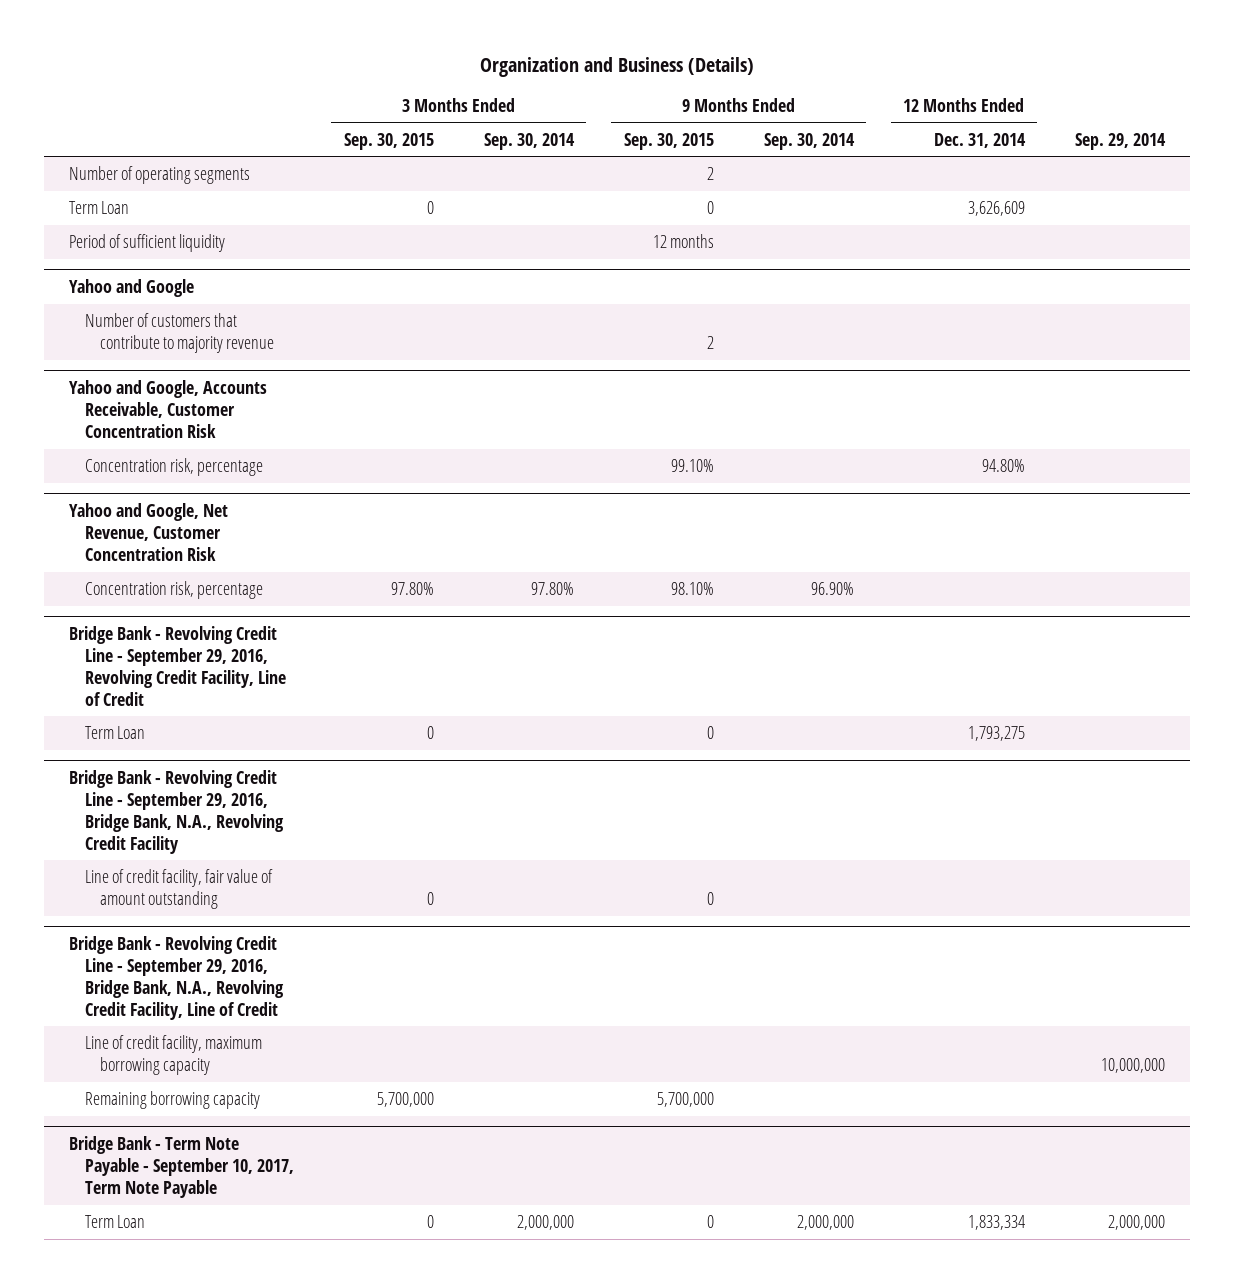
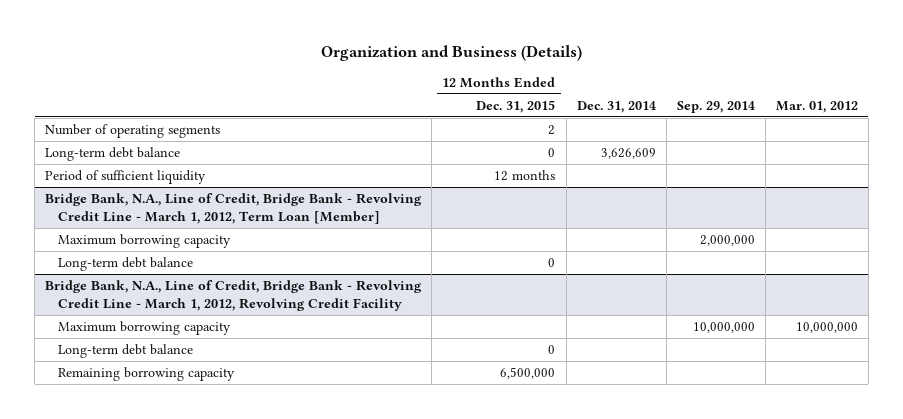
- | 3 Months Ended Sep. 30, 2015 | 3 Months Ended Sep. 30, 2014 | 9 Months Ended Sep. 30, 2015 | 9 Months Ended Sep. 30, 2014 | 12 Months Ended Dec. 31, 2014 | Sep. 29, 2014
+ | 12 Months Ended Dec. 31, 2015 | Dec. 31, 2014 | Sep. 29, 2014 | Mar. 01, 2012
- Term Loan | 0 | | 0 | | 3,626,609 |
+ Long-term debt balance | 0 | 3,626,609 | |
- Yahoo and Google
- Number of customers that contribute to majority revenue | | | 2 | | |
- Yahoo and Google, Accounts Receivable, Customer Concentration Risk
- Concentration risk, percentage | | | 99.10% | | 94.80% |
- Yahoo and Google, Net Revenue, Customer Concentration Risk
- Concentration risk, percentage | 97.80% | 97.80% | 98.10% | 96.90% | |
- Bridge Bank - Revolving Credit Line - September 29, 2016, Revolving Credit Facility, Line of Credit
- Term Loan | 0 | | 0 | | 1,793,275 |
- Bridge Bank - Revolving Credit Line - September 29, 2016, Bridge Bank, N.A., Revolving Credit Facility
- Line of credit facility, fair value of amount outstanding | 0 | | 0 | | |
- Bridge Bank - Revolving Credit Line - September 29, 2016, Bridge Bank, N.A., Revolving Credit Facility, Line of Credit
- Line of credit facility, maximum borrowing capacity | | | | | | 10,000,000
+ Bridge Bank, N.A., Line of Credit, Bridge Bank - Revolving Credit Line - March 1, 2012, Term Loan [Member]
+ Maximum borrowing capacity | | | 2,000,000 |
+ Long-term debt balance | 0 | | |
+ Bridge Bank, N.A., Line of Credit, Bridge Bank - Revolving Credit Line - March 1, 2012, Revolving Credit Facility
+ Maximum borrowing capacity | | | 10,000,000 | 10,000,000
+ Long-term debt balance | 0 | | |
- Bridge Bank - Term Note Payable - September 10, 2017, Term Note Payable
- Term Loan | 0 | 2,000,000 | 0 | 2,000,000 | 1,833,334 | 2,000,000

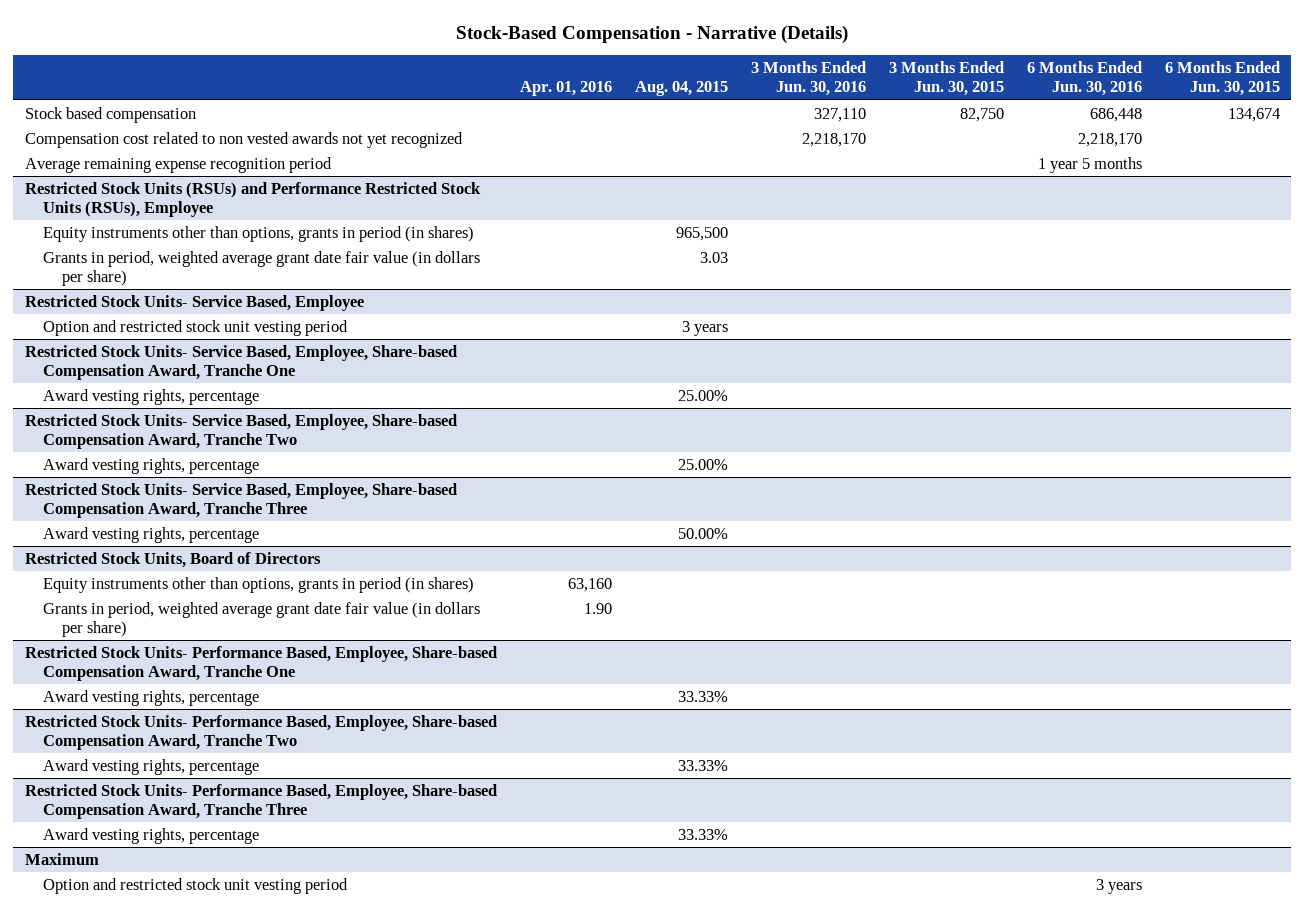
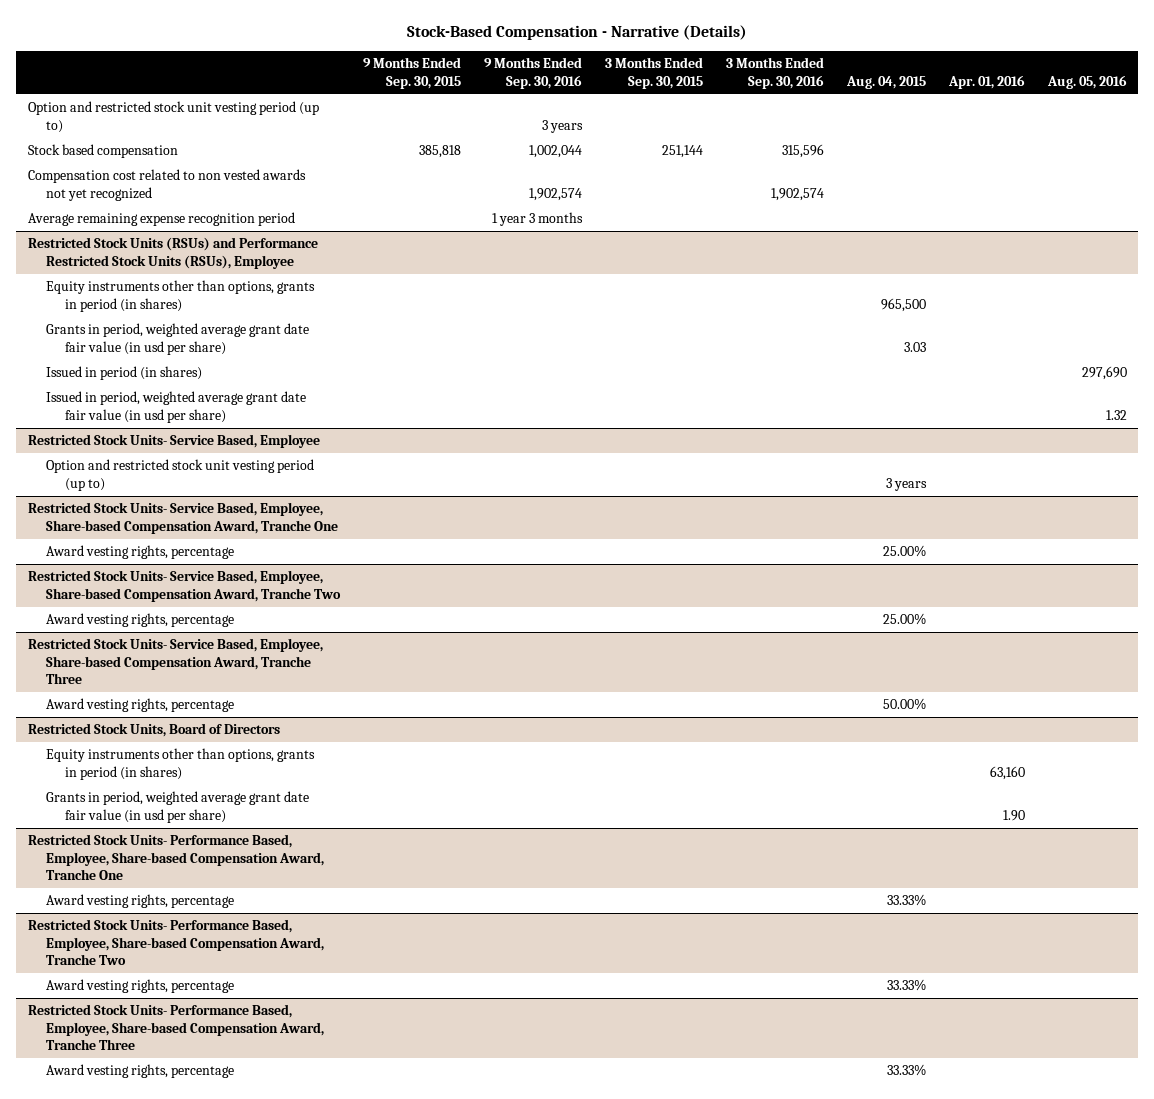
- | Apr. 01, 2016 | Aug. 04, 2015 | 3 Months Ended Jun. 30, 2016 | 3 Months Ended Jun. 30, 2015 | 6 Months Ended Jun. 30, 2016 | 6 Months Ended Jun. 30, 2015
+ | 9 Months Ended Sep. 30, 2015 | 9 Months Ended Sep. 30, 2016 | 3 Months Ended Sep. 30, 2015 | 3 Months Ended Sep. 30, 2016 | Aug. 04, 2015 | Apr. 01, 2016 | Aug. 05, 2016
+ Option and restricted stock unit vesting period (up to) | | 3 years | | | | |
@ Restricted Stock Units (RSUs) and Performance Restricted Stock Units (RSUs), Employee
- Grants in period, weighted average grant date fair value (in dollars per share) | | 3.03 | | | |
+ Grants in period, weighted average grant date fair value (in usd per share) | | | | | 3.03 | |
+ Issued in period (in shares) | | | | | | | 297,690
+ Issued in period, weighted average grant date fair value (in usd per share) | | | | | | | 1.32
@ Restricted Stock Units- Service Based, Employee
- Option and restricted stock unit vesting period | | 3 years | | | |
+ Option and restricted stock unit vesting period (up to) | | | | | 3 years | |
@ Restricted Stock Units, Board of Directors
- Grants in period, weighted average grant date fair value (in dollars per share) | 1.90 | | | | |
+ Grants in period, weighted average grant date fair value (in usd per share) | | | | | | 1.90 |
- Maximum
- Option and restricted stock unit vesting period | | | | | 3 years |

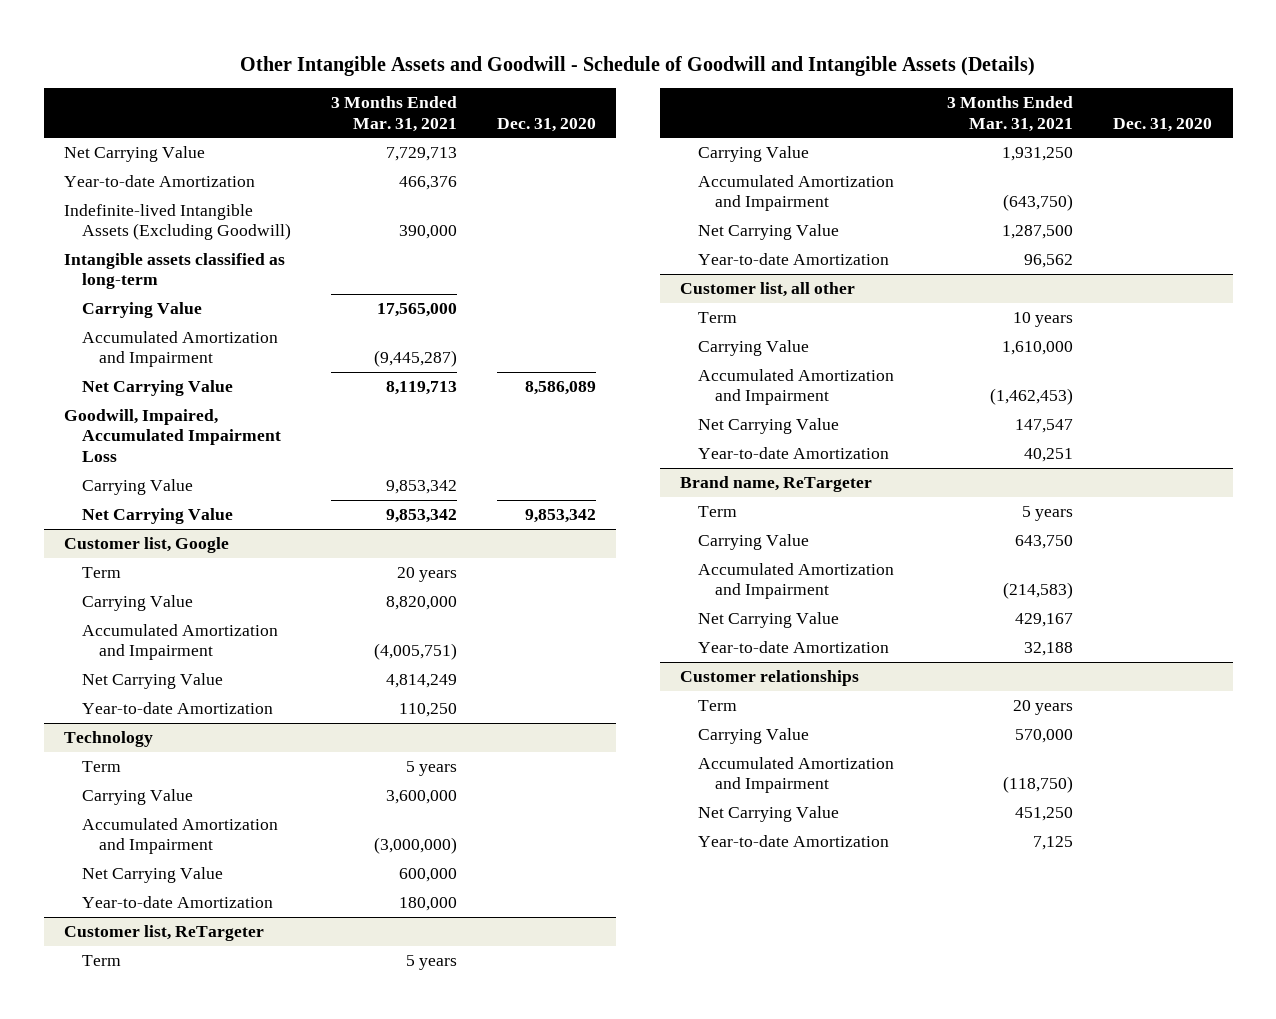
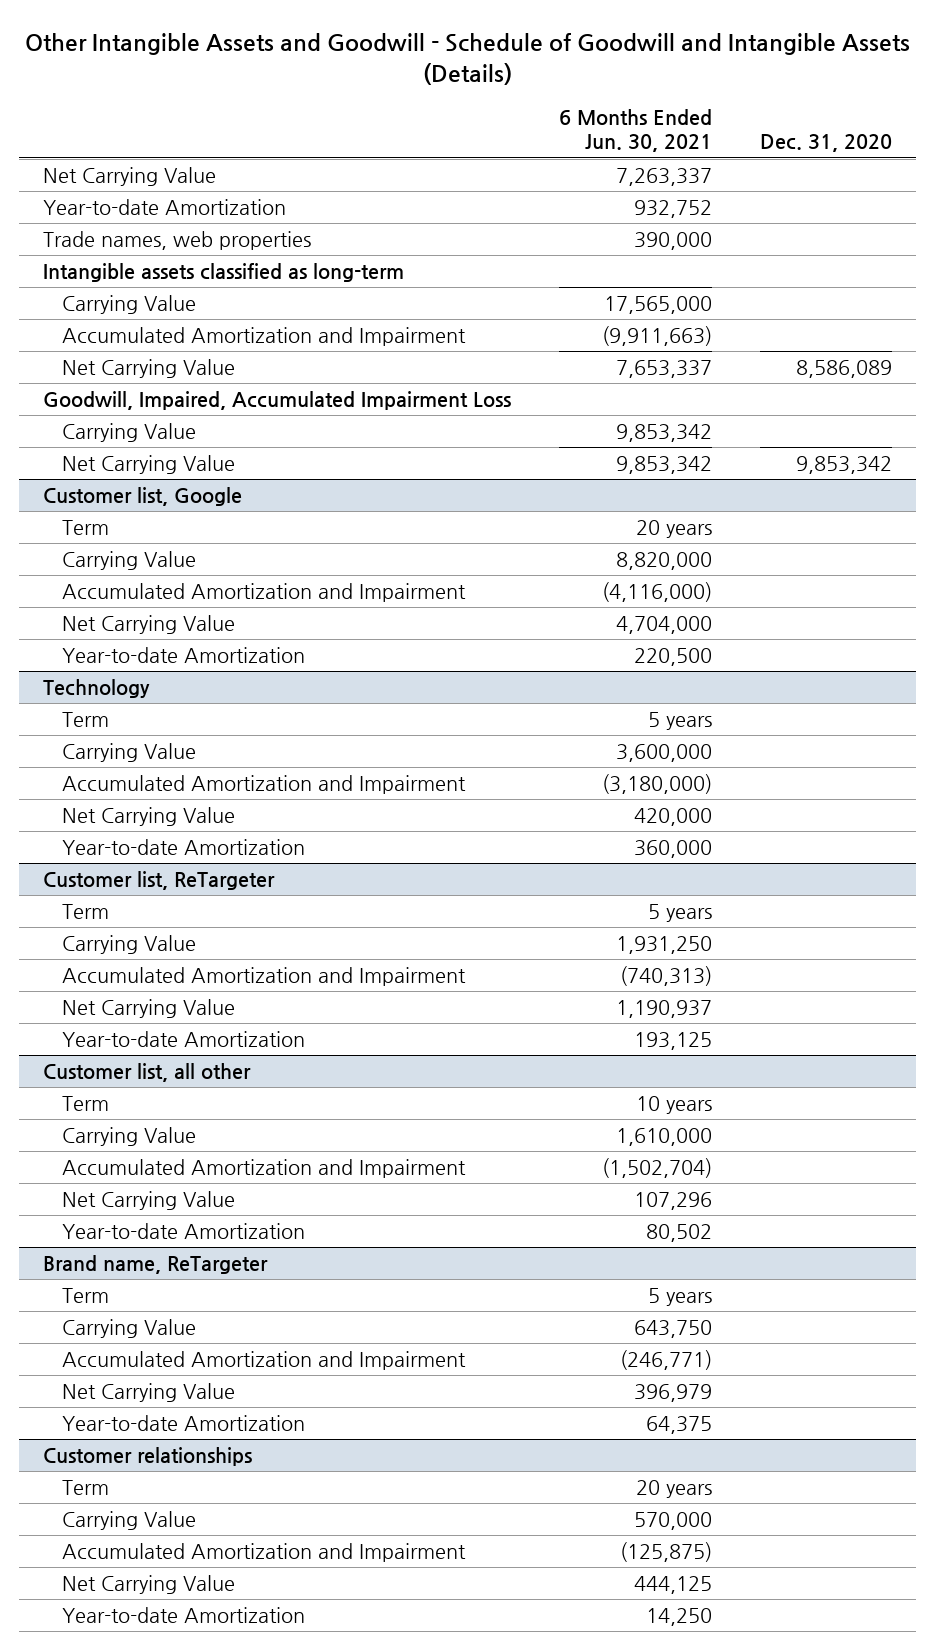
- | 3 Months Ended Mar. 31, 2021 | Dec. 31, 2020
+ | 6 Months Ended Jun. 30, 2021 | Dec. 31, 2020
- Indefinite-lived Intangible Assets (Excluding Goodwill) | 390,000 |
+ Trade names, web properties | 390,000 |

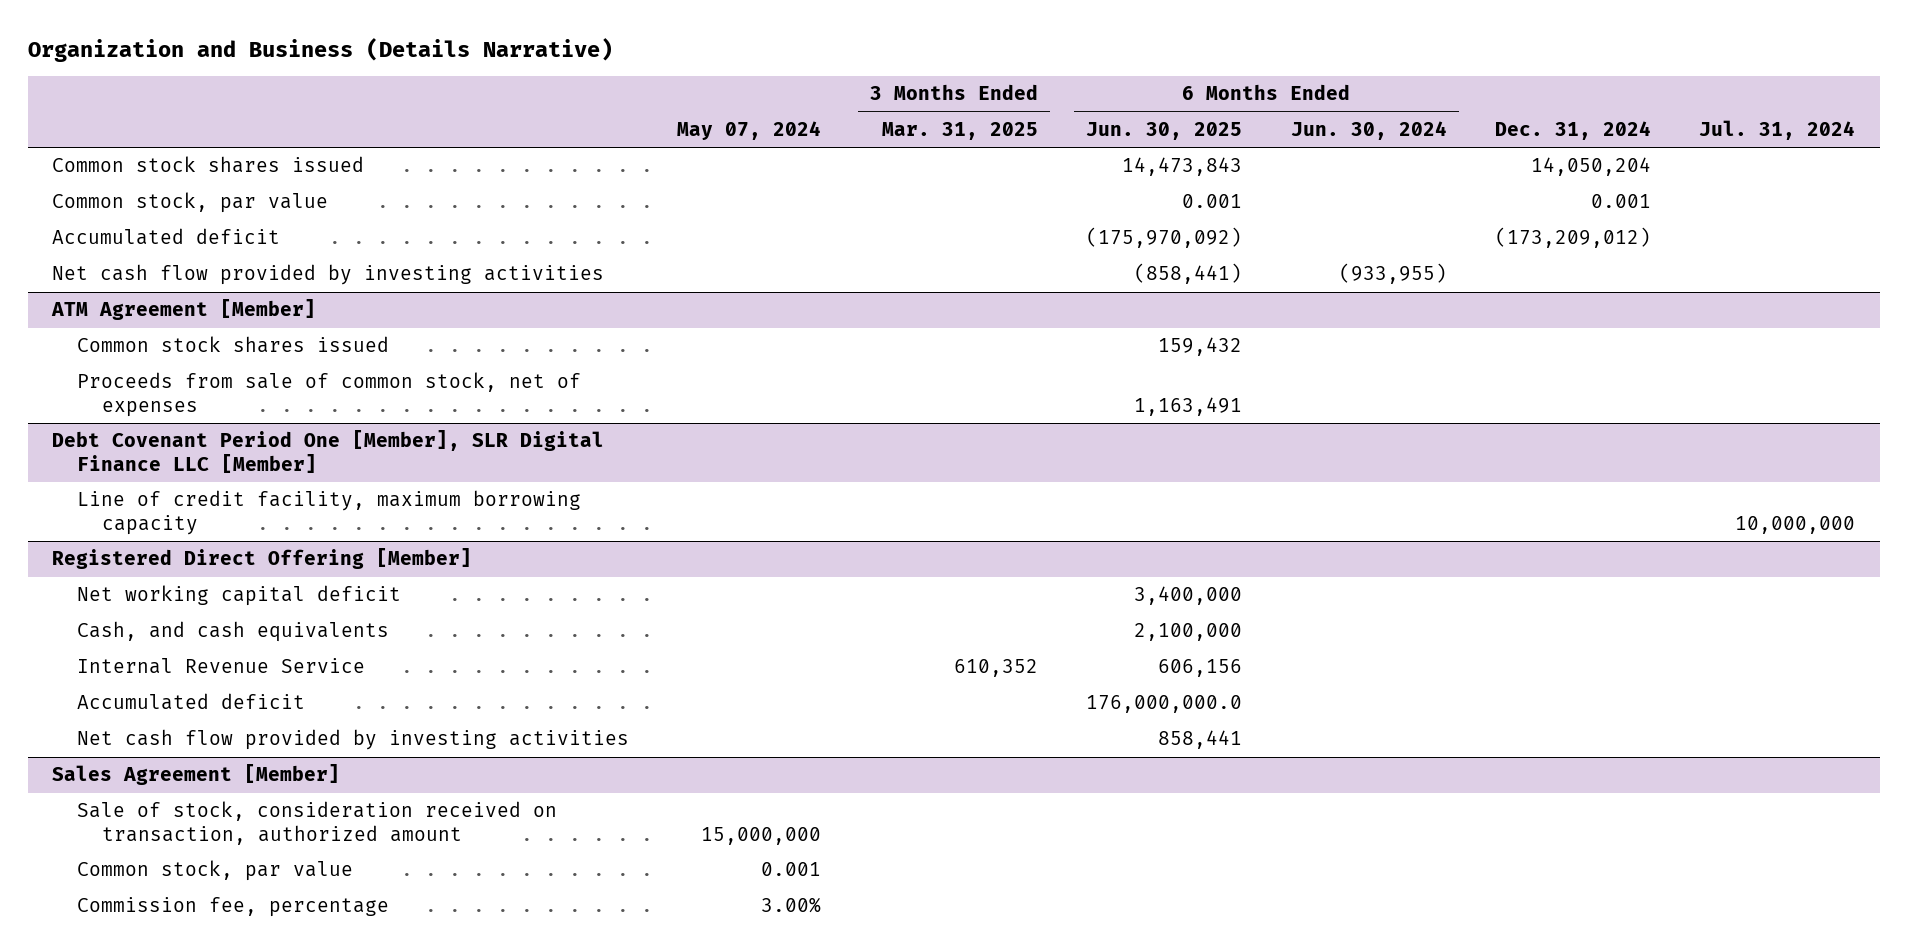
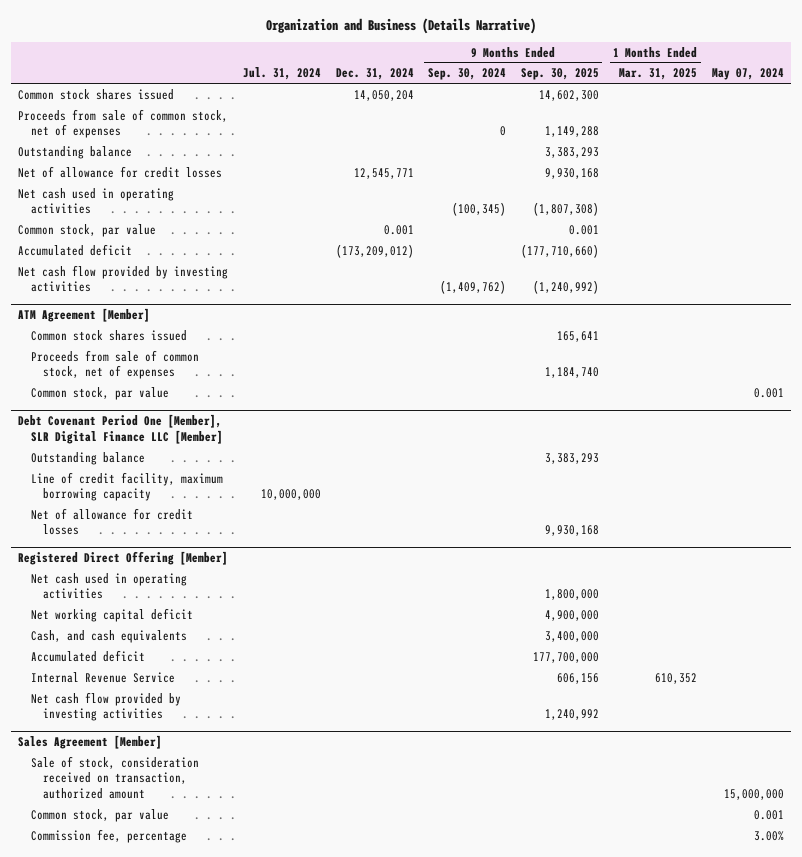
- | May 07, 2024 | 3 Months Ended Mar. 31, 2025 | 6 Months Ended Jun. 30, 2025 | 6 Months Ended Jun. 30, 2024 | Dec. 31, 2024 | Jul. 31, 2024
+ | Jul. 31, 2024 | Dec. 31, 2024 | 9 Months Ended Sep. 30, 2024 | 9 Months Ended Sep. 30, 2025 | 1 Months Ended Mar. 31, 2025 | May 07, 2024
+ Proceeds from sale of common stock, net of expenses | | | 0 | 1,149,288 | |
+ Outstanding balance | | | | 3,383,293 | |
+ Net of allowance for credit losses | | 12,545,771 | | 9,930,168 | |
+ Net cash used in operating activities | | | (100,345) | (1,807,308) | |
@ ATM Agreement [Member]
+ Common stock, par value | | | | | | 0.001
@ Debt Covenant Period One [Member], SLR Digital Finance LLC [Member]
+ Outstanding balance | | | | 3,383,293 | |
+ Net of allowance for credit losses | | | | 9,930,168 | |
@ Registered Direct Offering [Member]
+ Net cash used in operating activities | | | | 1,800,000 | |
moved down: Internal Revenue Service | | | | 606,156 | 610,352 |

